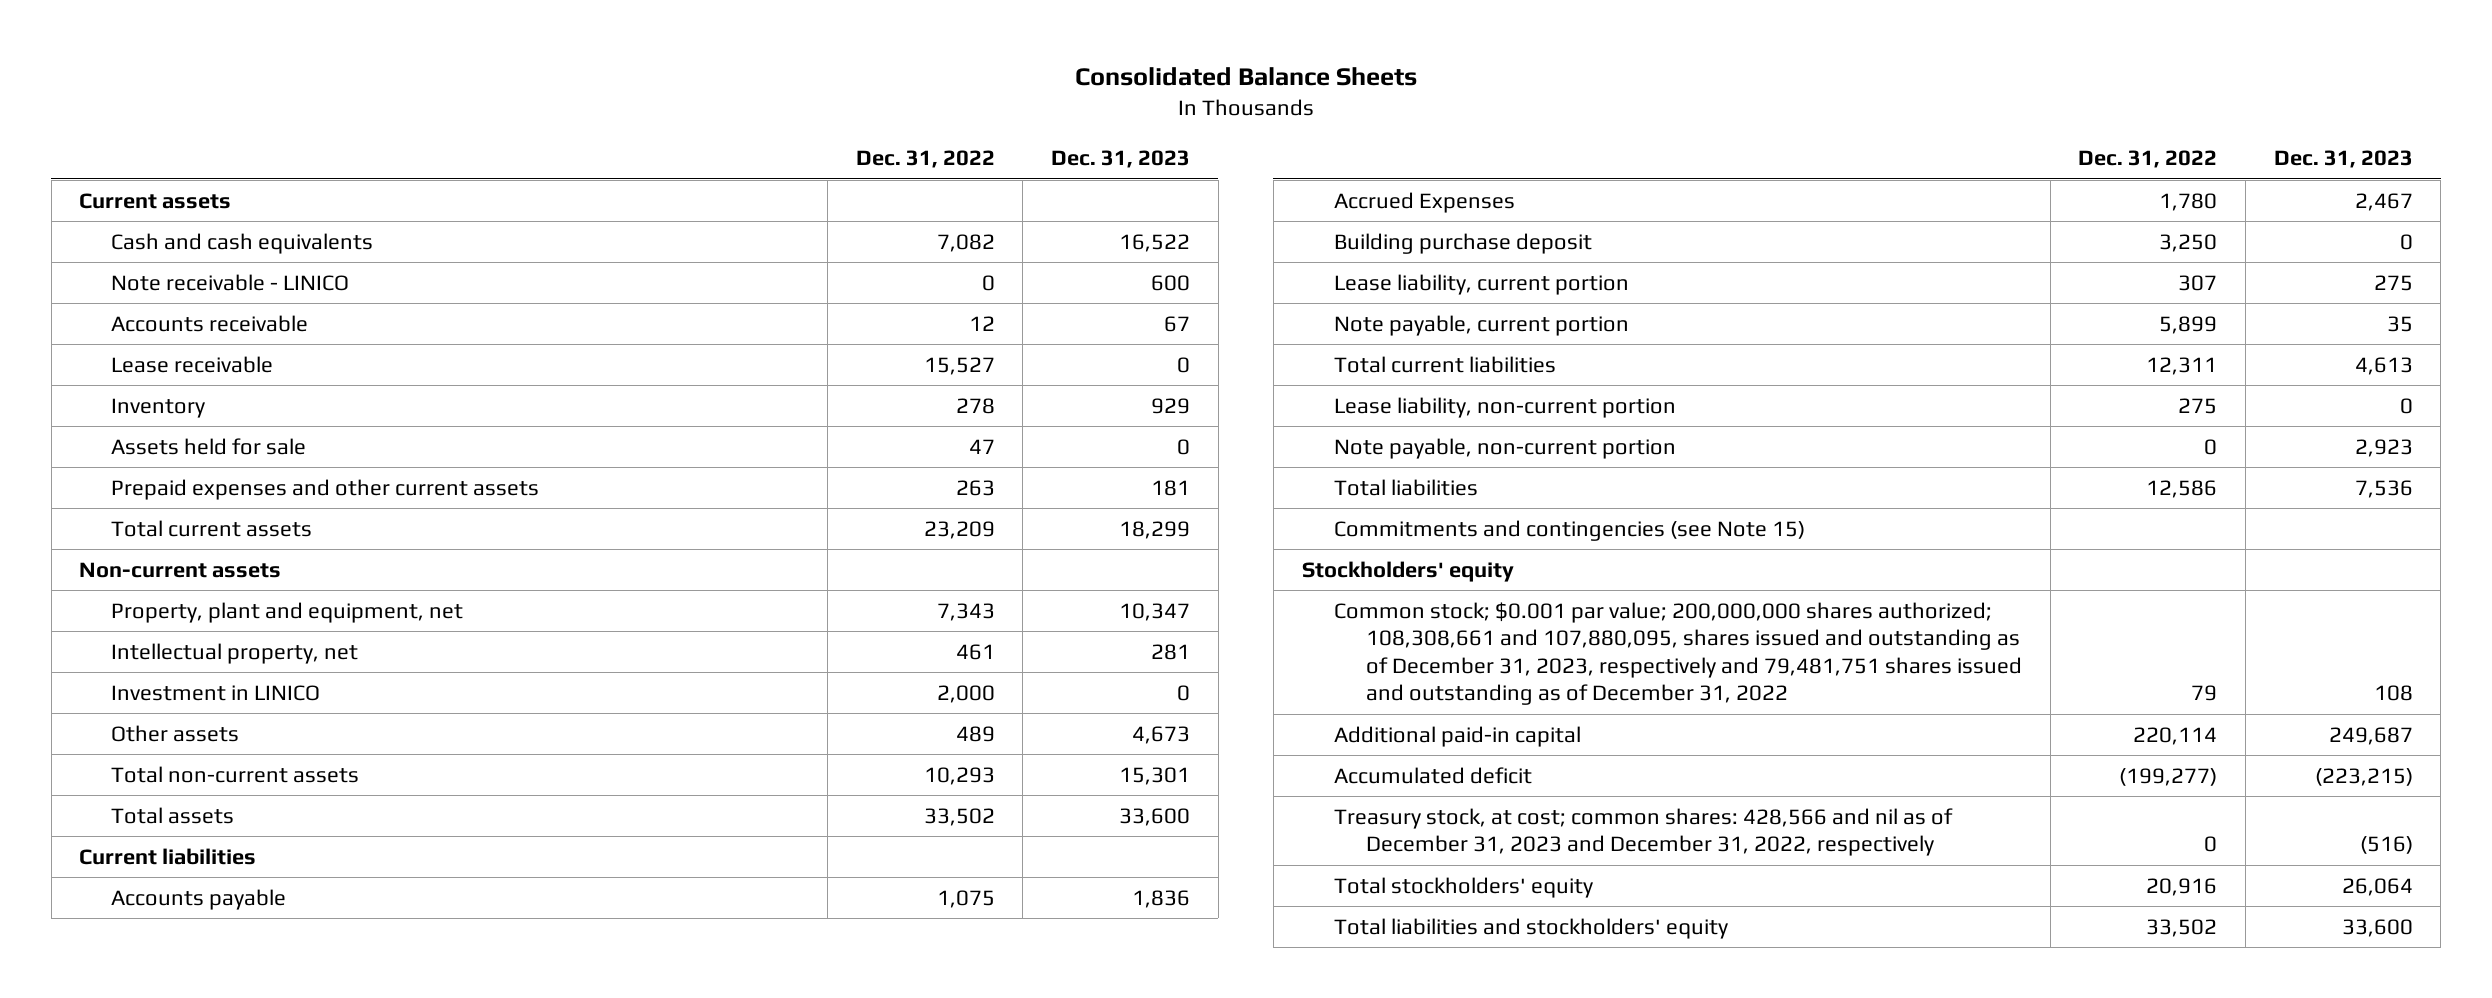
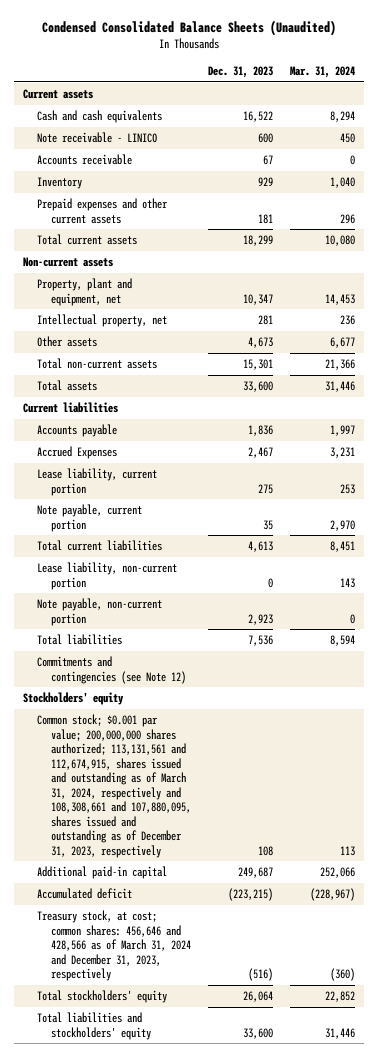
- Consolidated Balance Sheets
+ Condensed Consolidated Balance Sheets (Unaudited)
- | Dec. 31, 2022 | Dec. 31, 2023
+ | Dec. 31, 2023 | Mar. 31, 2024
- Lease receivable | 15,527 | 0
- Assets held for sale | 47 | 0
- Investment in LINICO | 2,000 | 0
- Building purchase deposit | 3,250 | 0
- Commitments and contingencies (see Note 15)
+ Commitments and contingencies (see Note 12)
- Common stock; $0.001 par value; 200,000,000 shares authorized; 108,308,661 and 107,880,095, shares issued and outstanding as of December 31, 2023, respectively and 79,481,751 shares issued and outstanding as of December 31, 2022 | 79 | 108
+ Common stock; $0.001 par value; 200,000,000 shares authorized; 113,131,561 and 112,674,915, shares issued and outstanding as of March 31, 2024, respectively and 108,308,661 and 107,880,095, shares issued and outstanding as of December 31, 2023, respectively | 108 | 113
- Treasury stock, at cost; common shares: 428,566 and nil as of December 31, 2023 and December 31, 2022, respectively | 0 | (516)
+ Treasury stock, at cost; common shares: 456,646 and 428,566 as of March 31, 2024 and December 31, 2023, respectively | (516) | (360)

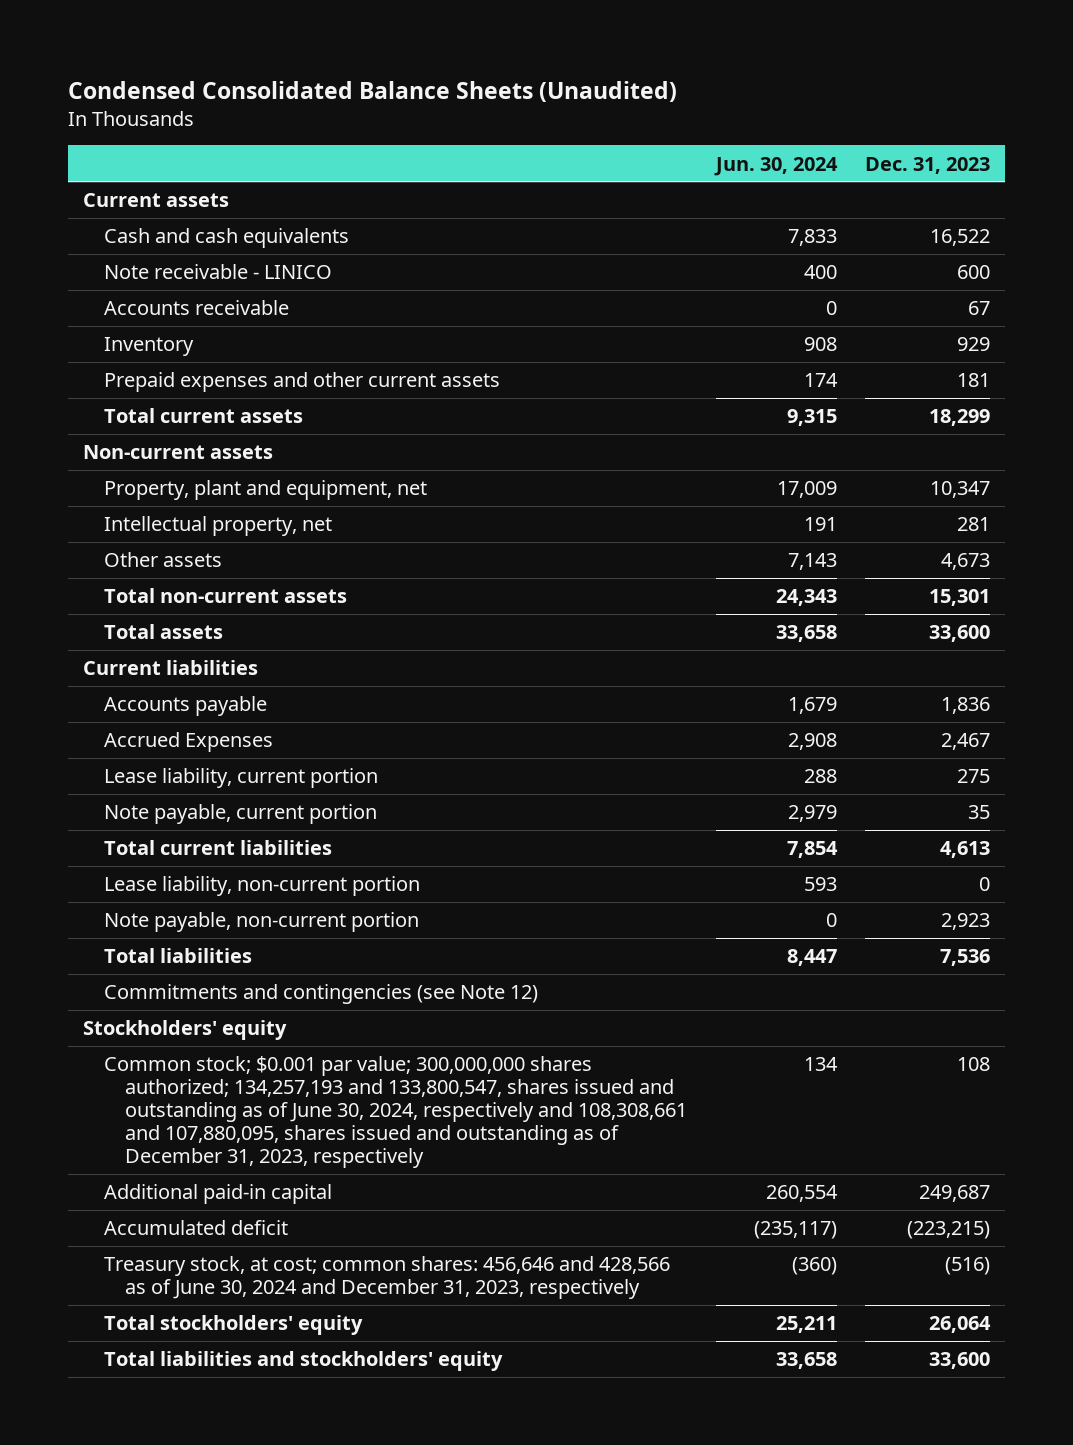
- | Dec. 31, 2023 | Mar. 31, 2024
+ | Jun. 30, 2024 | Dec. 31, 2023
- Common stock; $0.001 par value; 200,000,000 shares authorized; 113,131,561 and 112,674,915, shares issued and outstanding as of March 31, 2024, respectively and 108,308,661 and 107,880,095, shares issued and outstanding as of December 31, 2023, respectively | 108 | 113
+ Common stock; $0.001 par value; 300,000,000 shares authorized; 134,257,193 and 133,800,547, shares issued and outstanding as of June 30, 2024, respectively and 108,308,661 and 107,880,095, shares issued and outstanding as of December 31, 2023, respectively | 134 | 108
- Treasury stock, at cost; common shares: 456,646 and 428,566 as of March 31, 2024 and December 31, 2023, respectively | (516) | (360)
+ Treasury stock, at cost; common shares: 456,646 and 428,566 as of June 30, 2024 and December 31, 2023, respectively | (360) | (516)

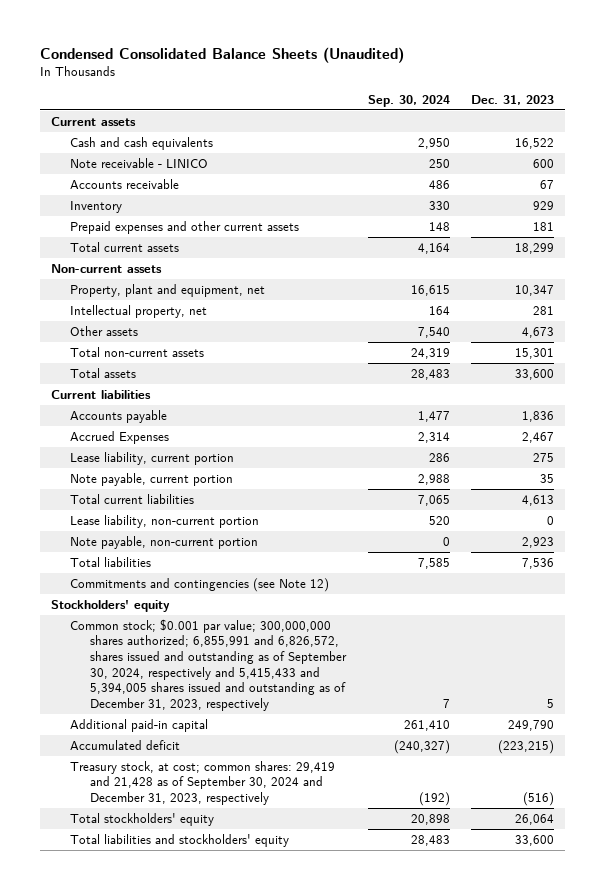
- | Jun. 30, 2024 | Dec. 31, 2023
+ | Sep. 30, 2024 | Dec. 31, 2023
- Common stock; $0.001 par value; 300,000,000 shares authorized; 134,257,193 and 133,800,547, shares issued and outstanding as of June 30, 2024, respectively and 108,308,661 and 107,880,095, shares issued and outstanding as of December 31, 2023, respectively | 134 | 108
- Additional paid-in capital | 260,554 | 249,687
+ Common stock; $0.001 par value; 300,000,000 shares authorized; 6,855,991 and 6,826,572, shares issued and outstanding as of September 30, 2024, respectively and 5,415,433 and 5,394,005 shares issued and outstanding as of December 31, 2023, respectively | 7 | 5
+ Additional paid-in capital | 261,410 | 249,790
- Treasury stock, at cost; common shares: 456,646 and 428,566 as of June 30, 2024 and December 31, 2023, respectively | (360) | (516)
+ Treasury stock, at cost; common shares: 29,419 and 21,428 as of September 30, 2024 and December 31, 2023, respectively | (192) | (516)

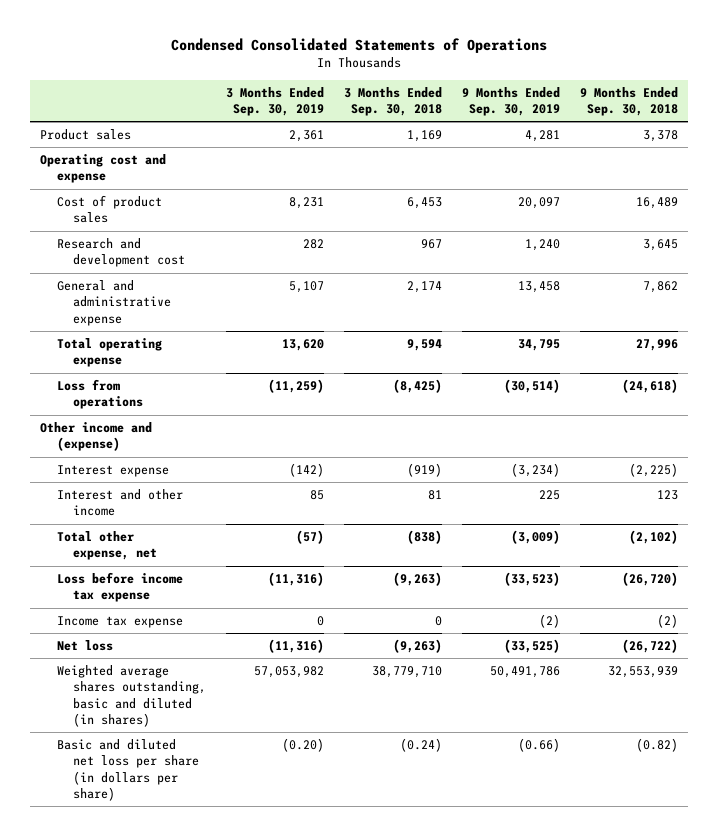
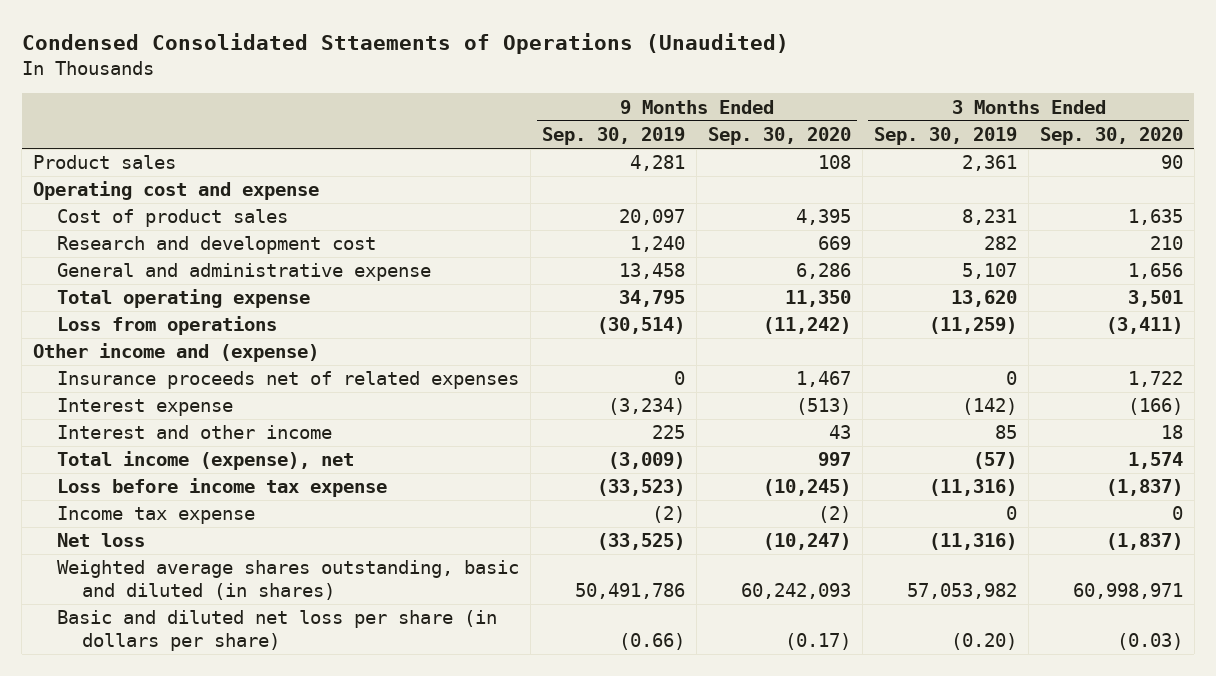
- Condensed Consolidated Statements of Operations
+ Condensed Consolidated Sttaements of Operations (Unaudited)
- | 3 Months Ended Sep. 30, 2019 | 3 Months Ended Sep. 30, 2018 | 9 Months Ended Sep. 30, 2019 | 9 Months Ended Sep. 30, 2018
+ | 9 Months Ended Sep. 30, 2019 | 9 Months Ended Sep. 30, 2020 | 3 Months Ended Sep. 30, 2019 | 3 Months Ended Sep. 30, 2020
+ Insurance proceeds net of related expenses | 0 | 1,467 | 0 | 1,722
- Total other expense, net | (57) | (838) | (3,009) | (2,102)
+ Total income (expense), net | (3,009) | 997 | (57) | 1,574

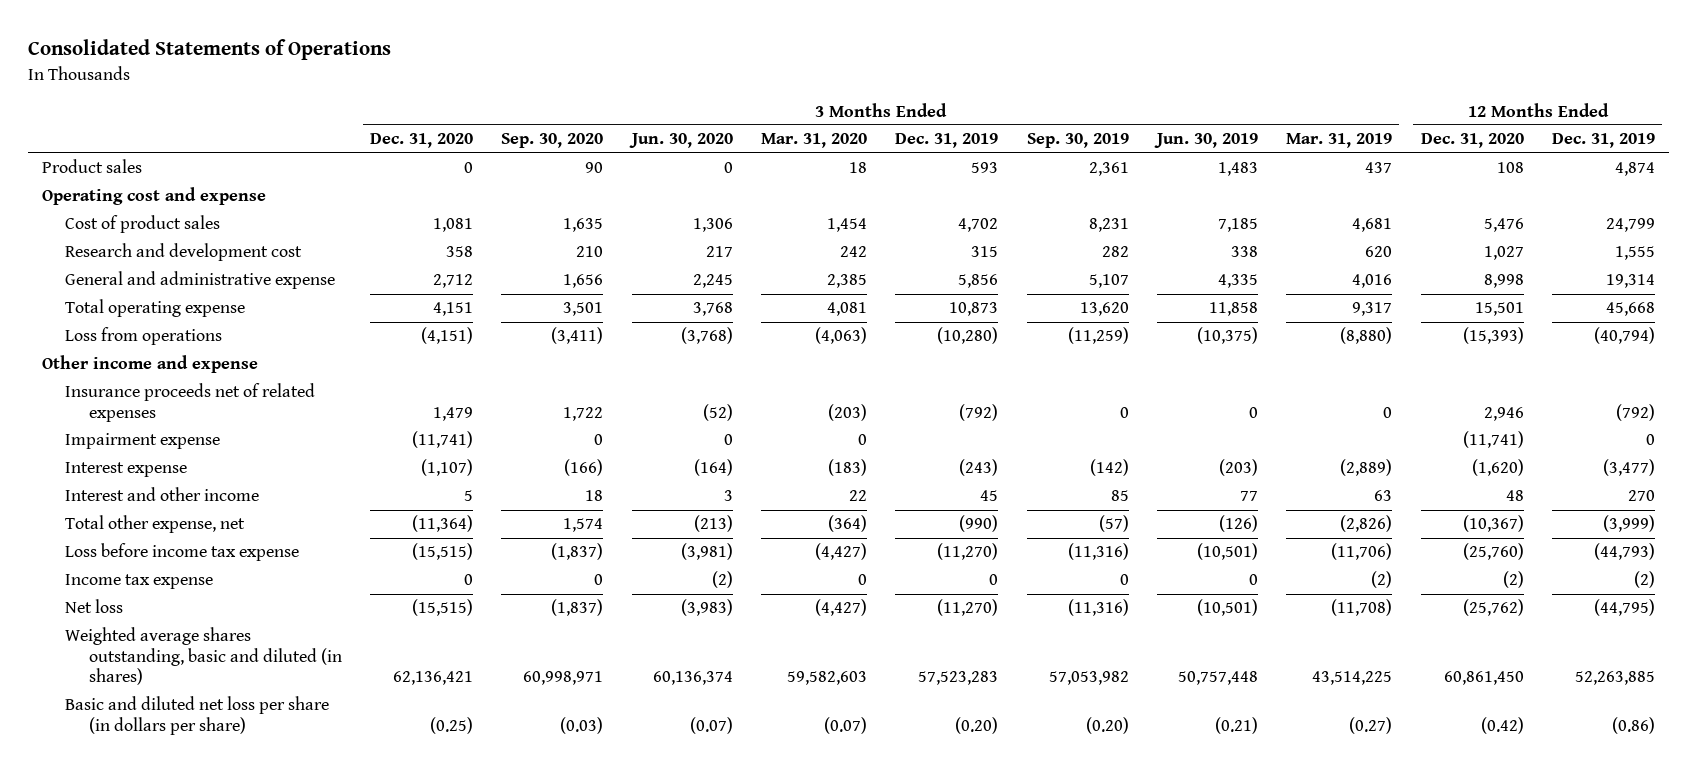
- Condensed Consolidated Sttaements of Operations (Unaudited)
+ Consolidated Statements of Operations
- | 9 Months Ended Sep. 30, 2019 | 9 Months Ended Sep. 30, 2020 | 3 Months Ended Sep. 30, 2019 | 3 Months Ended Sep. 30, 2020
+ | 3 Months Ended Dec. 31, 2020 | 3 Months Ended Sep. 30, 2020 | 3 Months Ended Jun. 30, 2020 | 3 Months Ended Mar. 31, 2020 | 3 Months Ended Dec. 31, 2019 | 3 Months Ended Sep. 30, 2019 | 3 Months Ended Jun. 30, 2019 | 3 Months Ended Mar. 31, 2019 | 12 Months Ended Dec. 31, 2020 | 12 Months Ended Dec. 31, 2019
- Other income and (expense)
+ Other income and expense
+ Impairment expense | (11,741) | 0 | 0 | 0 | | | | | (11,741) | 0
- Total income (expense), net | (3,009) | 997 | (57) | 1,574
+ Total other expense, net | (11,364) | 1,574 | (213) | (364) | (990) | (57) | (126) | (2,826) | (10,367) | (3,999)

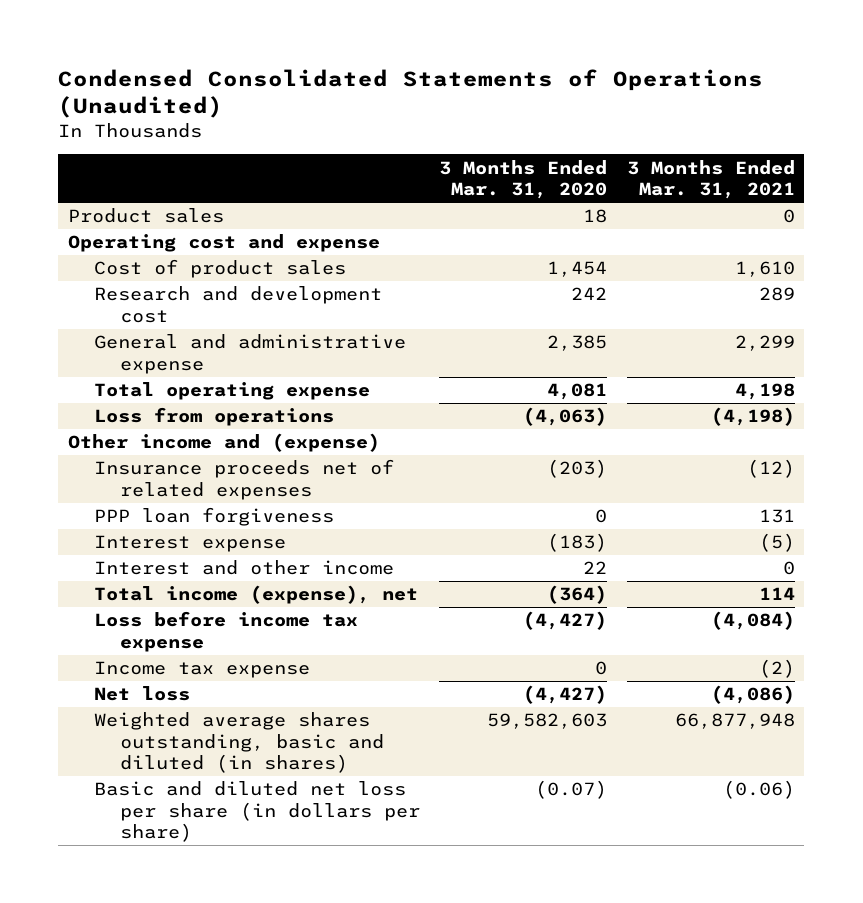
- Consolidated Statements of Operations
+ Condensed Consolidated Statements of Operations (Unaudited)
- | 3 Months Ended Dec. 31, 2020 | 3 Months Ended Sep. 30, 2020 | 3 Months Ended Jun. 30, 2020 | 3 Months Ended Mar. 31, 2020 | 3 Months Ended Dec. 31, 2019 | 3 Months Ended Sep. 30, 2019 | 3 Months Ended Jun. 30, 2019 | 3 Months Ended Mar. 31, 2019 | 12 Months Ended Dec. 31, 2020 | 12 Months Ended Dec. 31, 2019
+ | 3 Months Ended Mar. 31, 2020 | 3 Months Ended Mar. 31, 2021
- Other income and expense
+ Other income and (expense)
- Impairment expense | (11,741) | 0 | 0 | 0 | | | | | (11,741) | 0
+ PPP loan forgiveness | 0 | 131
- Total other expense, net | (11,364) | 1,574 | (213) | (364) | (990) | (57) | (126) | (2,826) | (10,367) | (3,999)
+ Total income (expense), net | (364) | 114

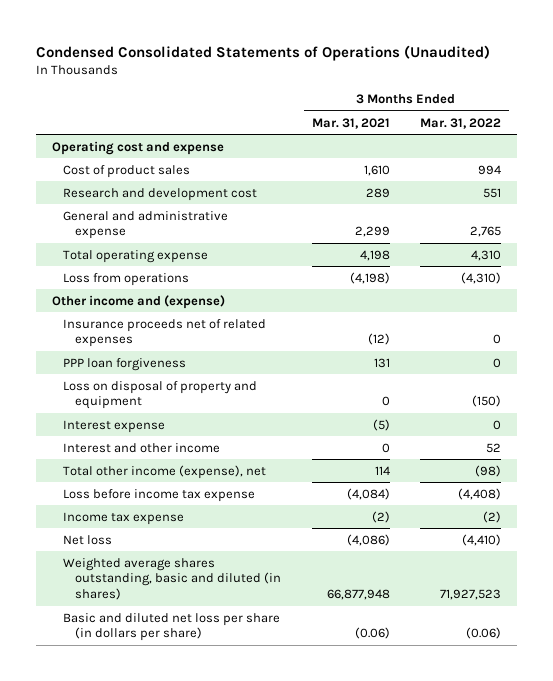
- | 3 Months Ended Mar. 31, 2020 | 3 Months Ended Mar. 31, 2021
+ | 3 Months Ended Mar. 31, 2021 | 3 Months Ended Mar. 31, 2022
- Product sales | 18 | 0
+ Loss on disposal of property and equipment | 0 | (150)
- Total income (expense), net | (364) | 114
+ Total other income (expense), net | 114 | (98)

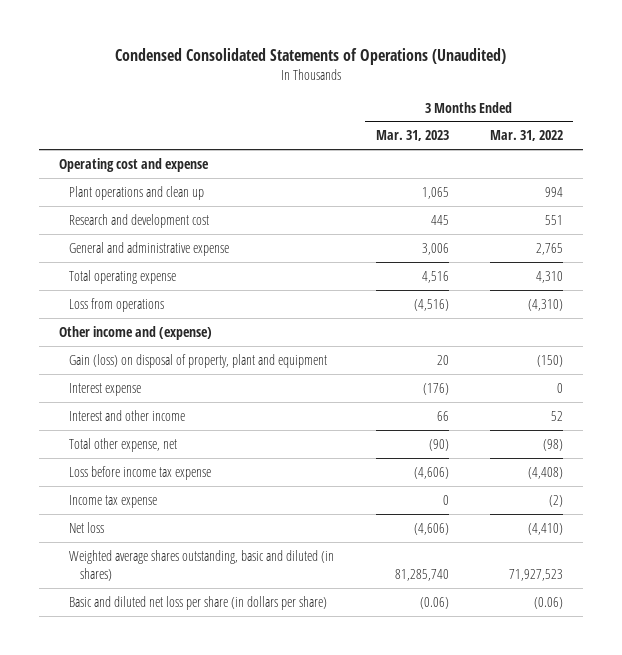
- | 3 Months Ended Mar. 31, 2021 | 3 Months Ended Mar. 31, 2022
+ | 3 Months Ended Mar. 31, 2023 | 3 Months Ended Mar. 31, 2022
- Cost of product sales | 1,610 | 994
+ Plant operations and clean up | 1,065 | 994
- Insurance proceeds net of related expenses | (12) | 0
- PPP loan forgiveness | 131 | 0
- Loss on disposal of property and equipment | 0 | (150)
+ Gain (loss) on disposal of property, plant and equipment | 20 | (150)
- Total other income (expense), net | 114 | (98)
+ Total other expense, net | (90) | (98)

